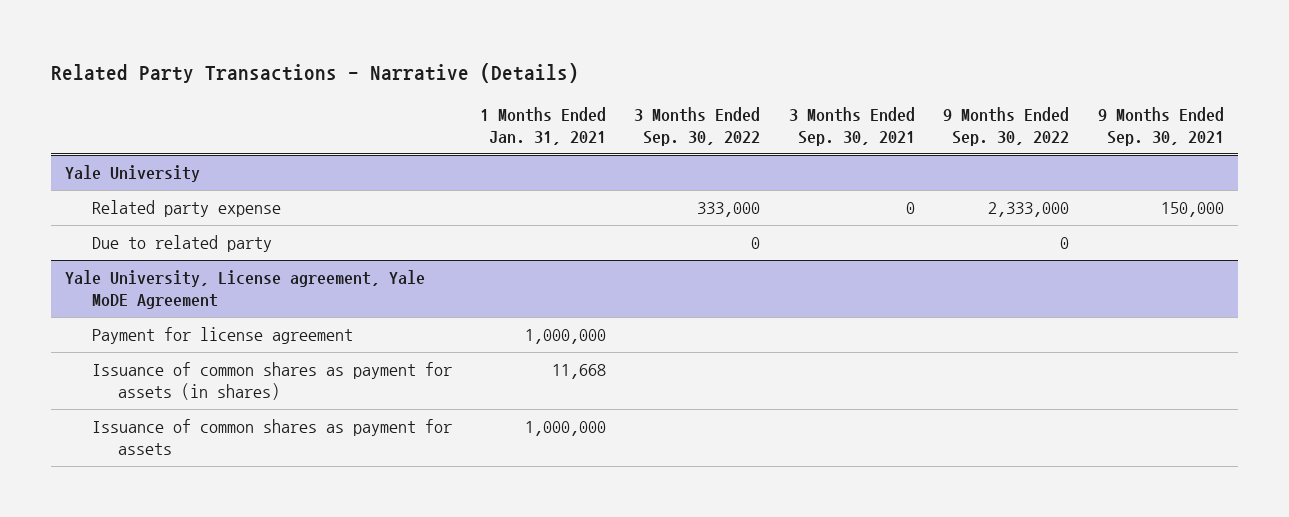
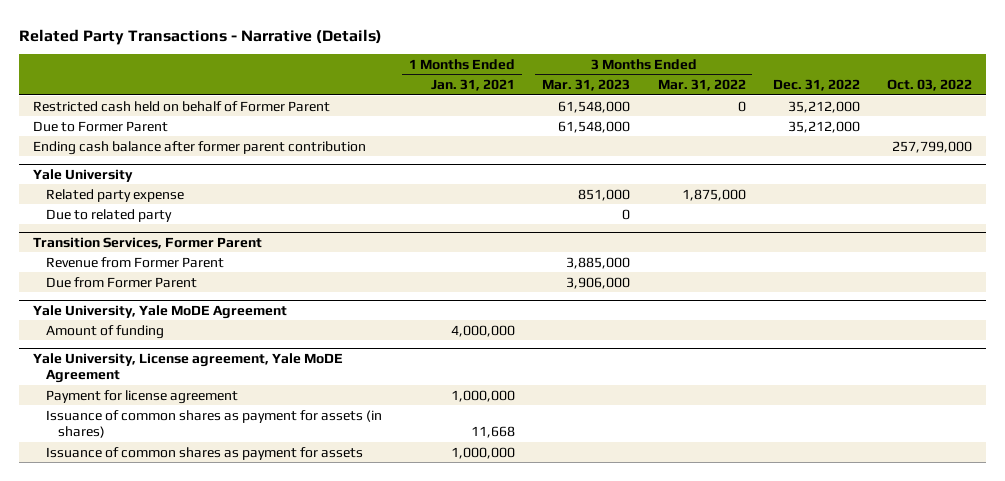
- | 1 Months Ended Jan. 31, 2021 | 3 Months Ended Sep. 30, 2022 | 3 Months Ended Sep. 30, 2021 | 9 Months Ended Sep. 30, 2022 | 9 Months Ended Sep. 30, 2021
+ | 1 Months Ended Jan. 31, 2021 | 3 Months Ended Mar. 31, 2023 | 3 Months Ended Mar. 31, 2022 | Dec. 31, 2022 | Oct. 03, 2022
+ Restricted cash held on behalf of Former Parent | | 61,548,000 | 0 | 35,212,000 |
+ Due to Former Parent | | 61,548,000 | | 35,212,000 |
+ Ending cash balance after former parent contribution | | | | | 257,799,000
+ Transition Services, Former Parent
+ Revenue from Former Parent | | 3,885,000 | | |
+ Due from Former Parent | | 3,906,000 | | |
+ Yale University, Yale MoDE Agreement
+ Amount of funding | 4,000,000 | | | |

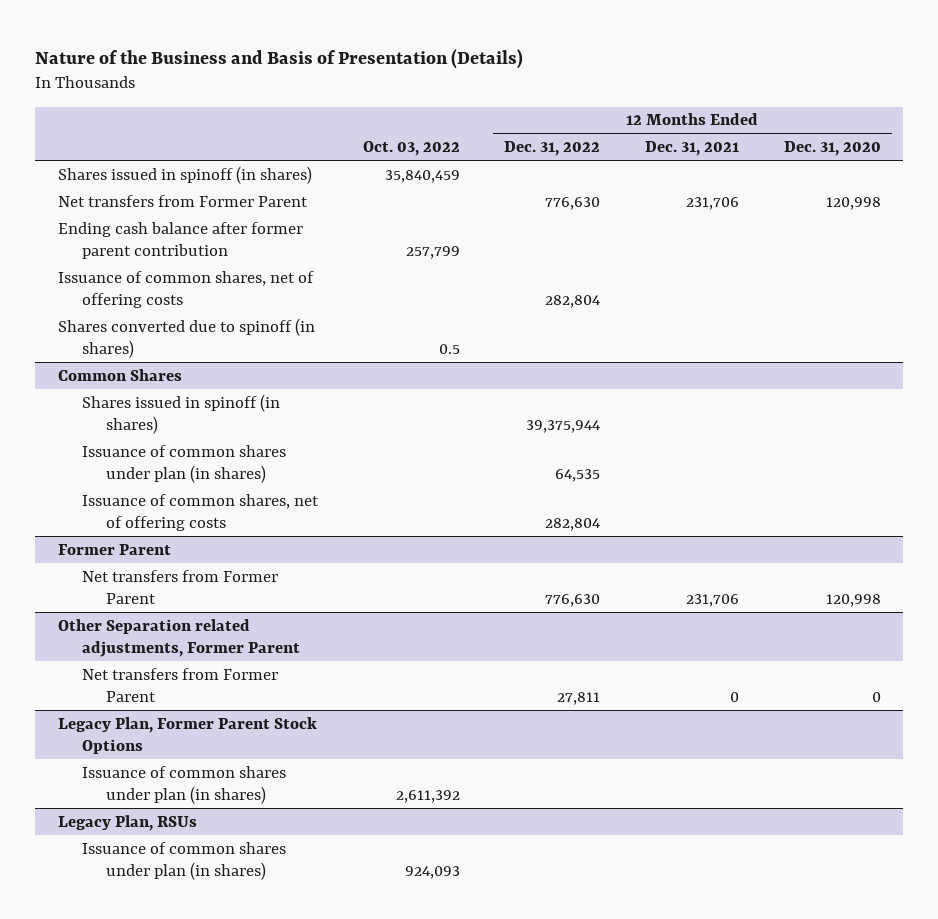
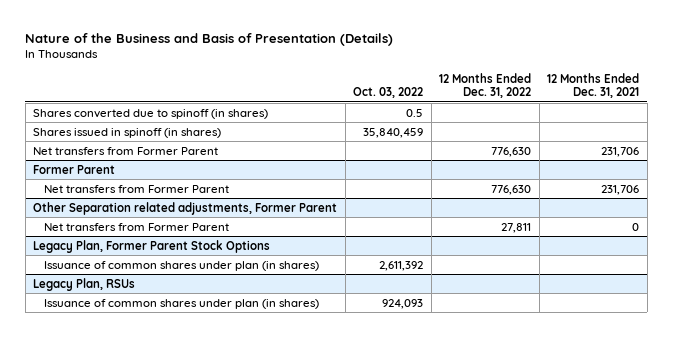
- | Oct. 03, 2022 | 12 Months Ended Dec. 31, 2022 | 12 Months Ended Dec. 31, 2021 | 12 Months Ended Dec. 31, 2020
+ | Oct. 03, 2022 | 12 Months Ended Dec. 31, 2022 | 12 Months Ended Dec. 31, 2021
moved up: Shares converted due to spinoff (in shares) | 0.5 | |
- Ending cash balance after former parent contribution | 257,799 | | |
- Issuance of common shares, net of offering costs | | 282,804 | |
- Common Shares
- Shares issued in spinoff (in shares) | | 39,375,944 | |
- Issuance of common shares under plan (in shares) | | 64,535 | |
- Issuance of common shares, net of offering costs | | 282,804 | |

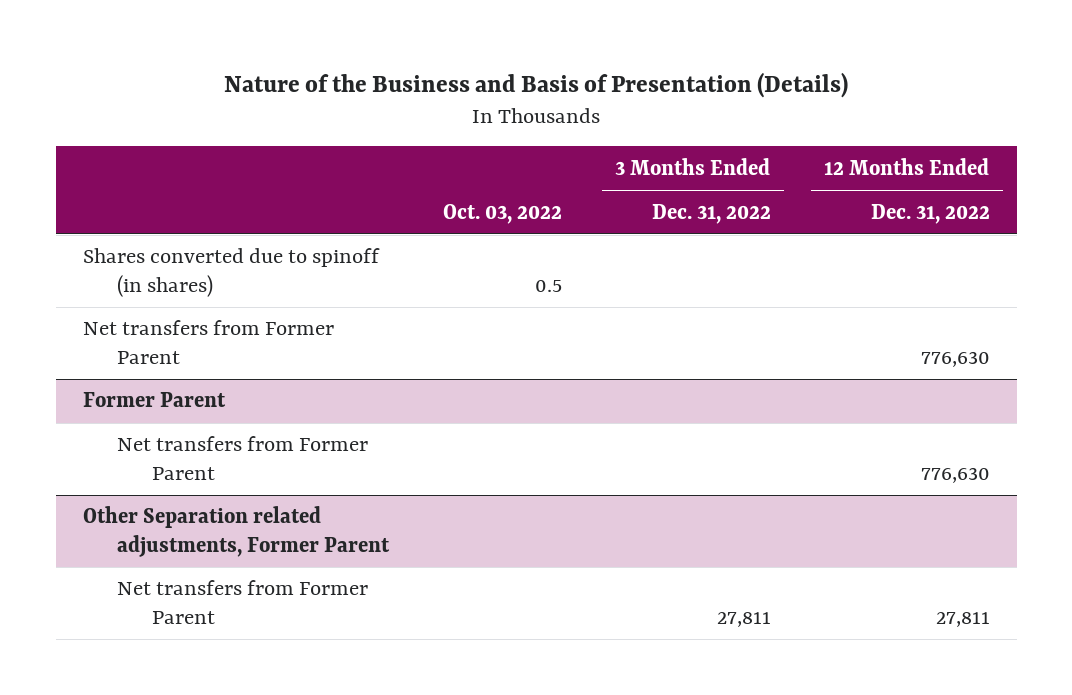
- | Oct. 03, 2022 | 12 Months Ended Dec. 31, 2022 | 12 Months Ended Dec. 31, 2021
+ | Oct. 03, 2022 | 3 Months Ended Dec. 31, 2022 | 12 Months Ended Dec. 31, 2022
- Shares issued in spinoff (in shares) | 35,840,459 | |
- Legacy Plan, Former Parent Stock Options
- Issuance of common shares under plan (in shares) | 2,611,392 | |
- Legacy Plan, RSUs
- Issuance of common shares under plan (in shares) | 924,093 | |

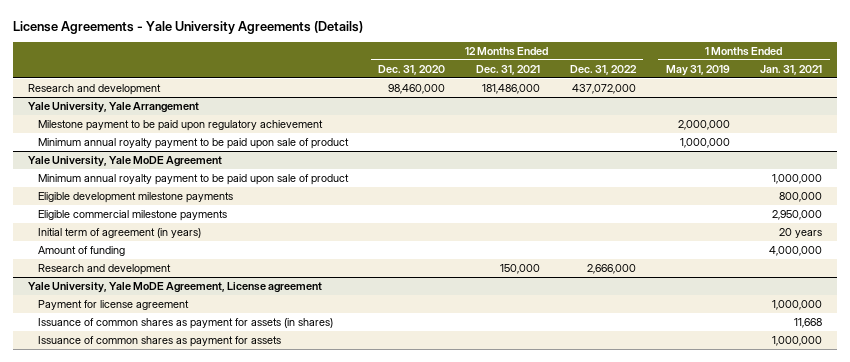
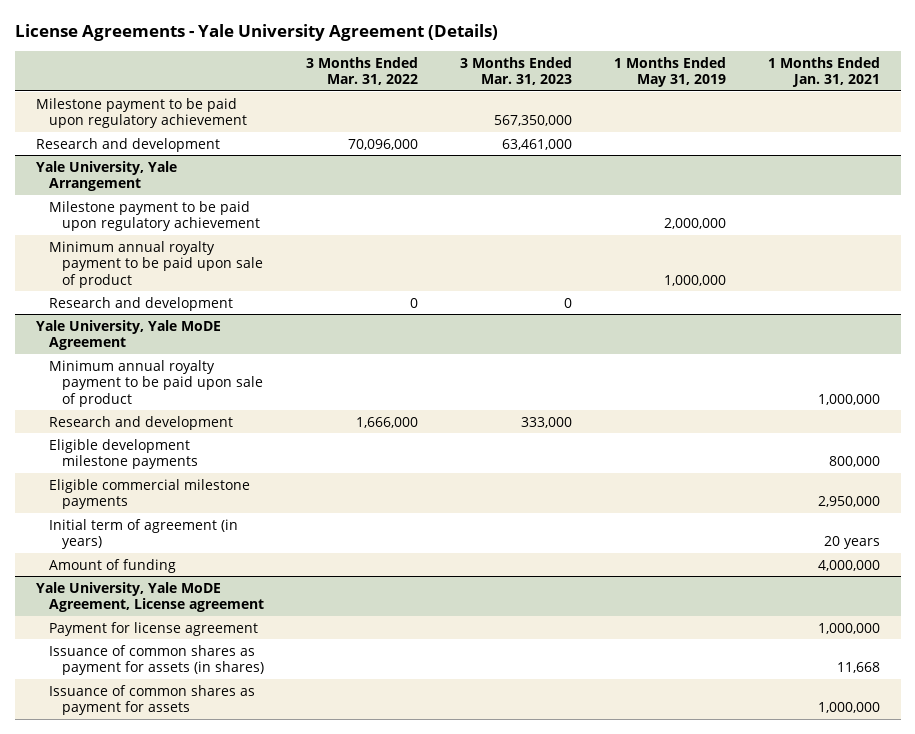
- License Agreements - Yale University Agreements (Details)
+ License Agreements - Yale University Agreement (Details)
- | 12 Months Ended Dec. 31, 2020 | 12 Months Ended Dec. 31, 2021 | 12 Months Ended Dec. 31, 2022 | 1 Months Ended May 31, 2019 | 1 Months Ended Jan. 31, 2021
+ | 3 Months Ended Mar. 31, 2022 | 3 Months Ended Mar. 31, 2023 | 1 Months Ended May 31, 2019 | 1 Months Ended Jan. 31, 2021
+ Milestone payment to be paid upon regulatory achievement | | 567,350,000 | |
@ Yale University, Yale Arrangement
+ Research and development | 0 | 0 | |
@ Yale University, Yale MoDE Agreement
moved up: Research and development | 1,666,000 | 333,000 | |

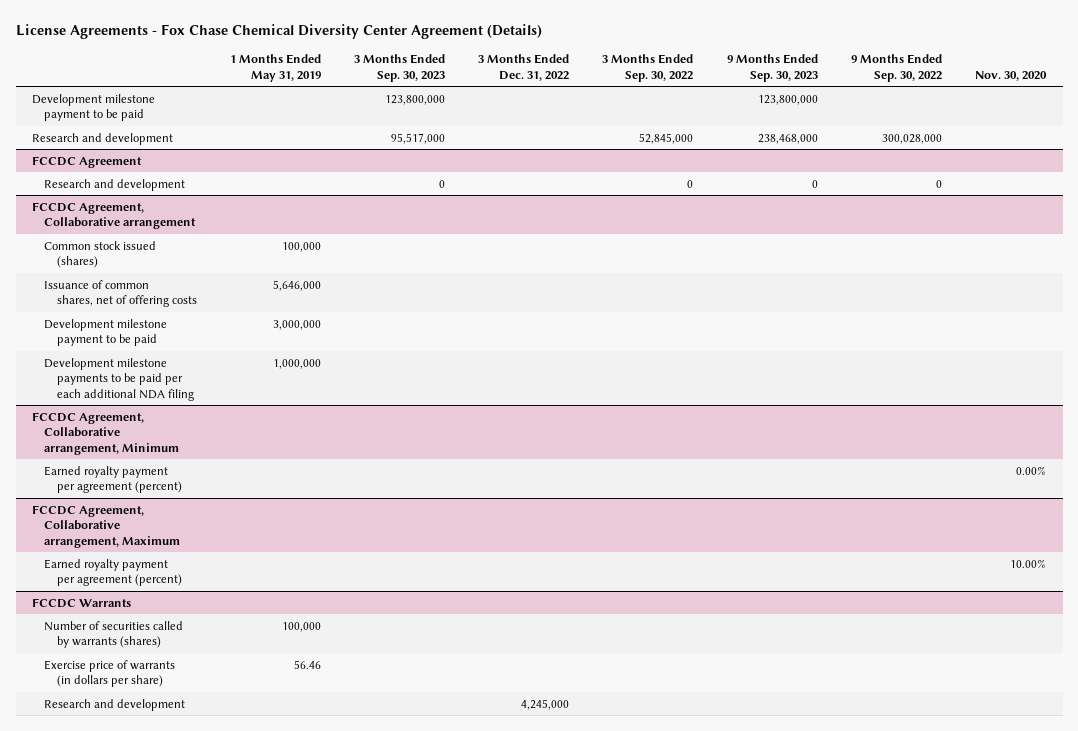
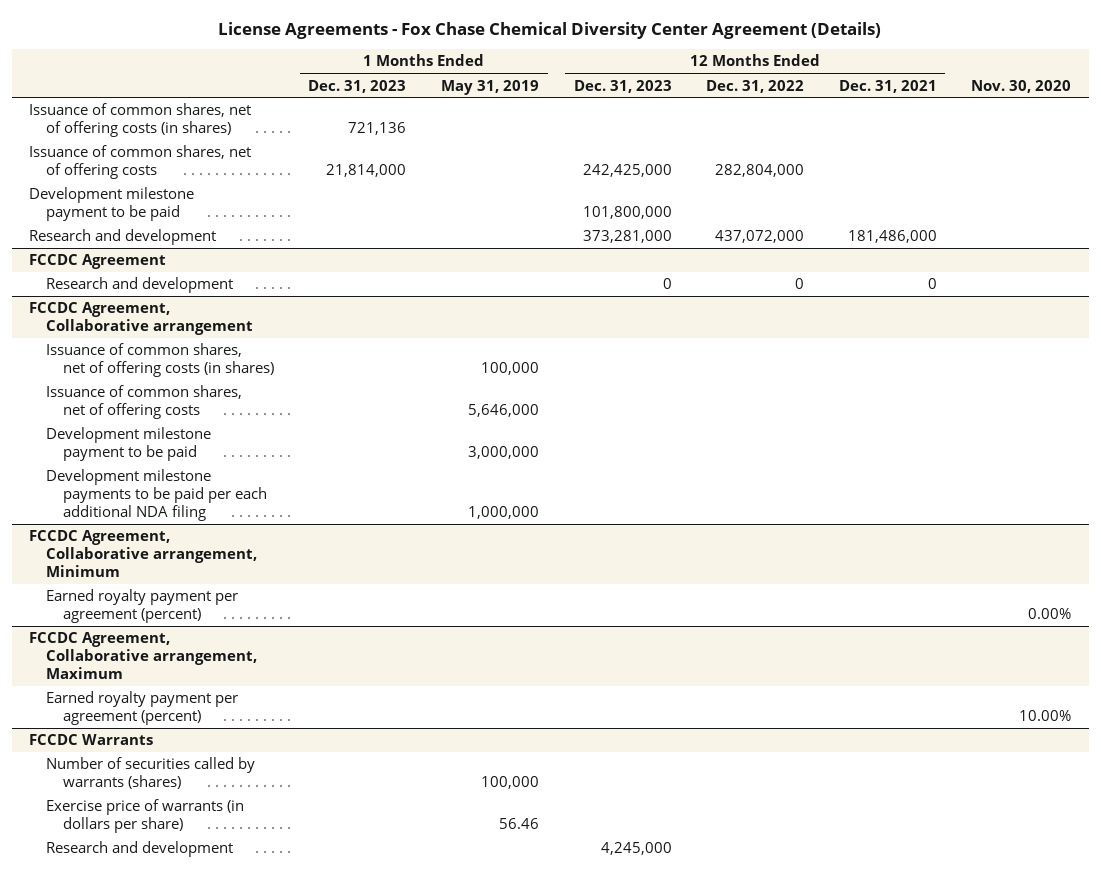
- | 1 Months Ended May 31, 2019 | 3 Months Ended Sep. 30, 2023 | 3 Months Ended Dec. 31, 2022 | 3 Months Ended Sep. 30, 2022 | 9 Months Ended Sep. 30, 2023 | 9 Months Ended Sep. 30, 2022 | Nov. 30, 2020
+ | 1 Months Ended Dec. 31, 2023 | 1 Months Ended May 31, 2019 | 12 Months Ended Dec. 31, 2023 | 12 Months Ended Dec. 31, 2022 | 12 Months Ended Dec. 31, 2021 | Nov. 30, 2020
+ Issuance of common shares, net of offering costs (in shares) | 721,136 | | | | |
+ Issuance of common shares, net of offering costs | 21,814,000 | | 242,425,000 | 282,804,000 | |
@ FCCDC Agreement, Collaborative arrangement
- Common stock issued (shares) | 100,000 | | | | | |
+ Issuance of common shares, net of offering costs (in shares) | | 100,000 | | | |

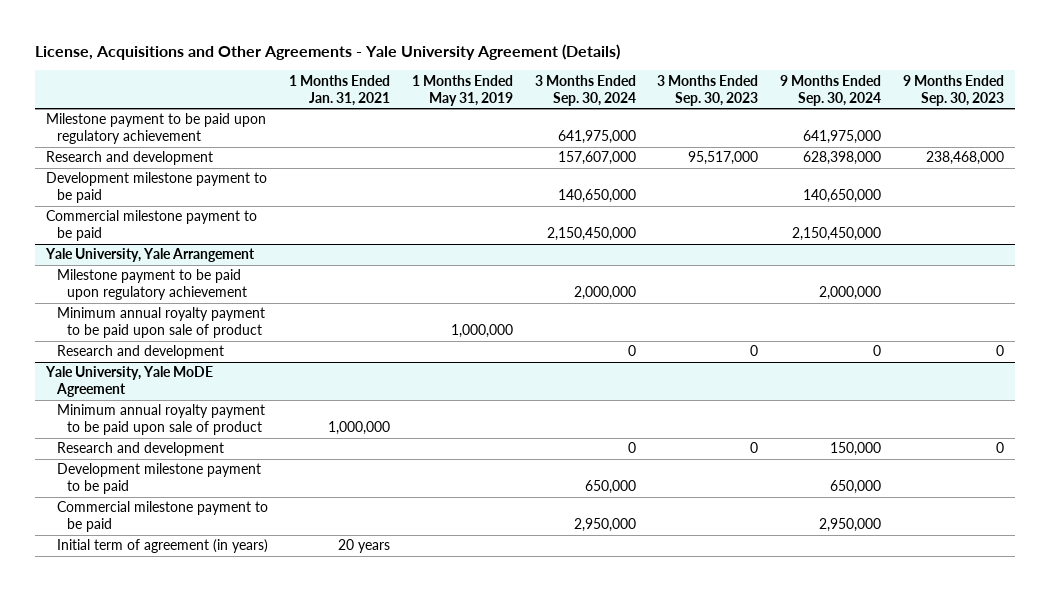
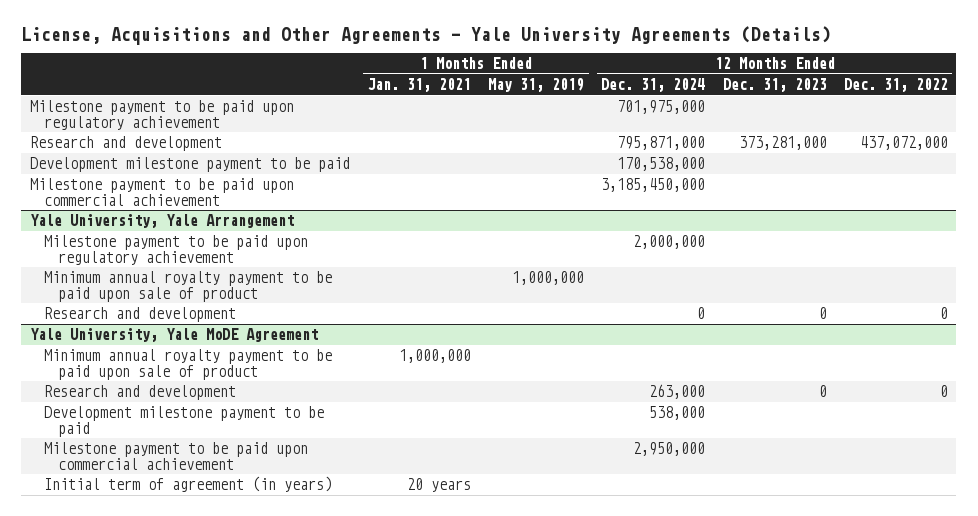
- License, Acquisitions and Other Agreements - Yale University Agreement (Details)
+ License, Acquisitions and Other Agreements - Yale University Agreements (Details)
- | 1 Months Ended Jan. 31, 2021 | 1 Months Ended May 31, 2019 | 3 Months Ended Sep. 30, 2024 | 3 Months Ended Sep. 30, 2023 | 9 Months Ended Sep. 30, 2024 | 9 Months Ended Sep. 30, 2023
+ | 1 Months Ended Jan. 31, 2021 | 1 Months Ended May 31, 2019 | 12 Months Ended Dec. 31, 2024 | 12 Months Ended Dec. 31, 2023 | 12 Months Ended Dec. 31, 2022
- Commercial milestone payment to be paid | | | 2,150,450,000 | | 2,150,450,000 |
+ Milestone payment to be paid upon commercial achievement | | | 3,185,450,000 | |
@ Yale University, Yale MoDE Agreement
- Commercial milestone payment to be paid | | | 2,950,000 | | 2,950,000 |
+ Milestone payment to be paid upon commercial achievement | | | 2,950,000 | |

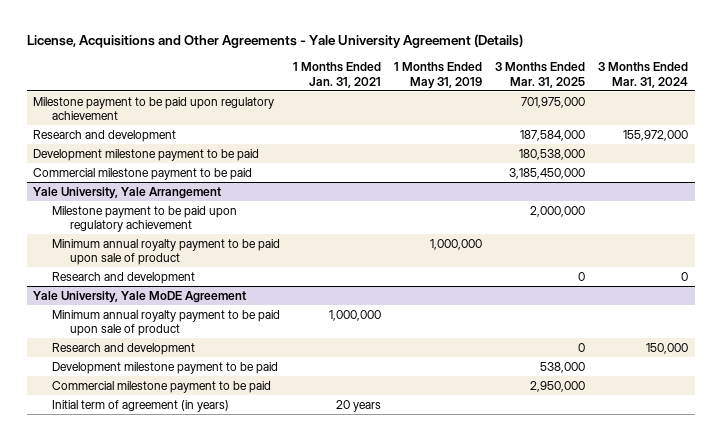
- License, Acquisitions and Other Agreements - Yale University Agreements (Details)
+ License, Acquisitions and Other Agreements - Yale University Agreement (Details)
- | 1 Months Ended Jan. 31, 2021 | 1 Months Ended May 31, 2019 | 12 Months Ended Dec. 31, 2024 | 12 Months Ended Dec. 31, 2023 | 12 Months Ended Dec. 31, 2022
+ | 1 Months Ended Jan. 31, 2021 | 1 Months Ended May 31, 2019 | 3 Months Ended Mar. 31, 2025 | 3 Months Ended Mar. 31, 2024
- Milestone payment to be paid upon commercial achievement | | | 3,185,450,000 | |
+ Commercial milestone payment to be paid | | | 3,185,450,000 |
@ Yale University, Yale MoDE Agreement
- Milestone payment to be paid upon commercial achievement | | | 2,950,000 | |
+ Commercial milestone payment to be paid | | | 2,950,000 |

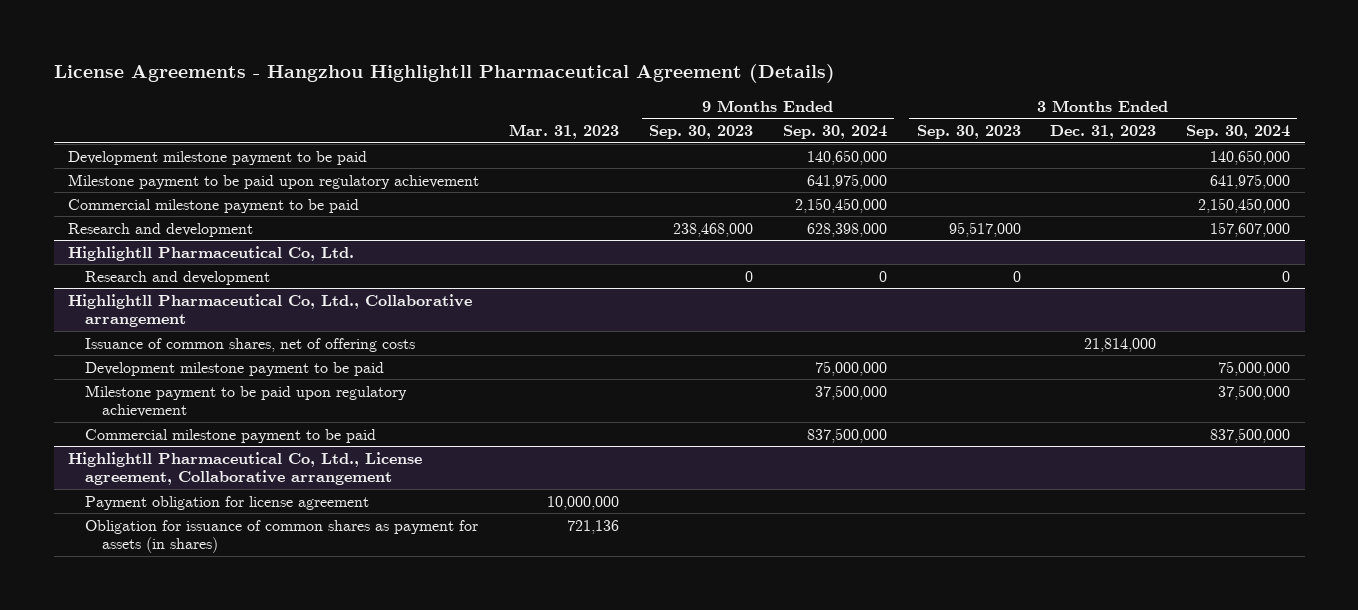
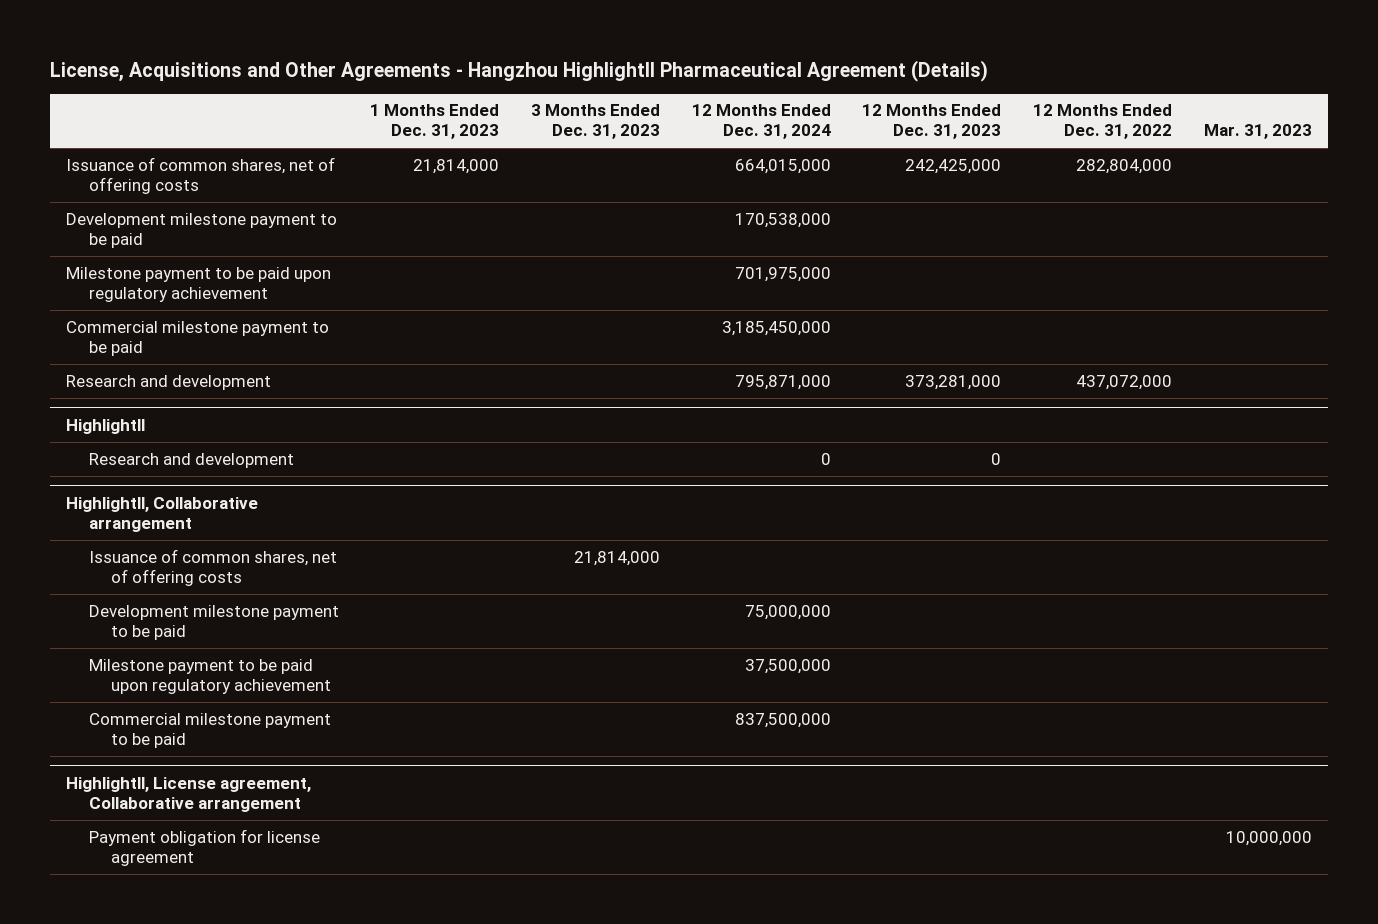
- License Agreements - Hangzhou Highlightll Pharmaceutical Agreement (Details)
+ License, Acquisitions and Other Agreements - Hangzhou Highlightll Pharmaceutical Agreement (Details)
- | Mar. 31, 2023 | 9 Months Ended Sep. 30, 2023 | 9 Months Ended Sep. 30, 2024 | 3 Months Ended Sep. 30, 2023 | 3 Months Ended Dec. 31, 2023 | 3 Months Ended Sep. 30, 2024
+ | 1 Months Ended Dec. 31, 2023 | 3 Months Ended Dec. 31, 2023 | 12 Months Ended Dec. 31, 2024 | 12 Months Ended Dec. 31, 2023 | 12 Months Ended Dec. 31, 2022 | Mar. 31, 2023
+ Issuance of common shares, net of offering costs | 21,814,000 | | 664,015,000 | 242,425,000 | 282,804,000 |
- Highlightll Pharmaceutical Co, Ltd.
+ Highlightll
- Highlightll Pharmaceutical Co, Ltd., Collaborative arrangement
+ Highlightll, Collaborative arrangement
- Highlightll Pharmaceutical Co, Ltd., License agreement, Collaborative arrangement
+ Highlightll, License agreement, Collaborative arrangement
- Obligation for issuance of common shares as payment for assets (in shares) | 721,136 | | | | |

